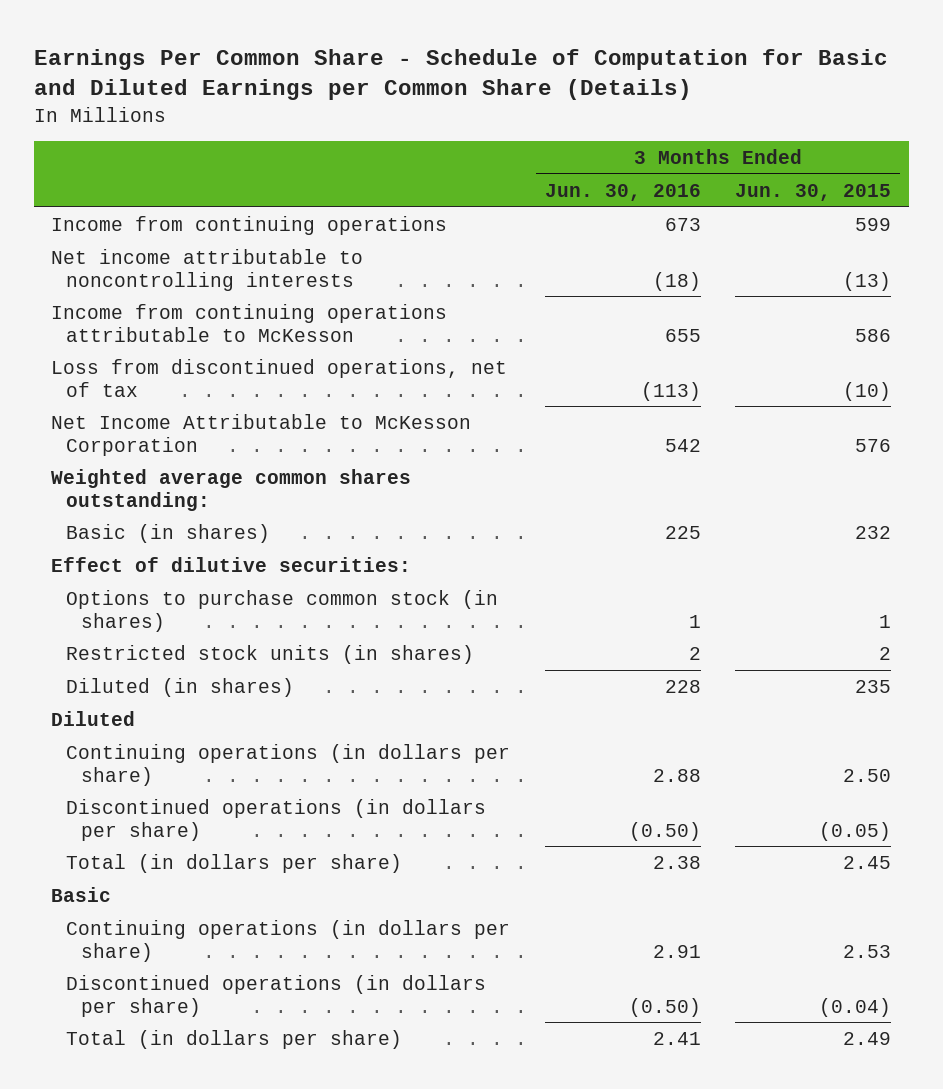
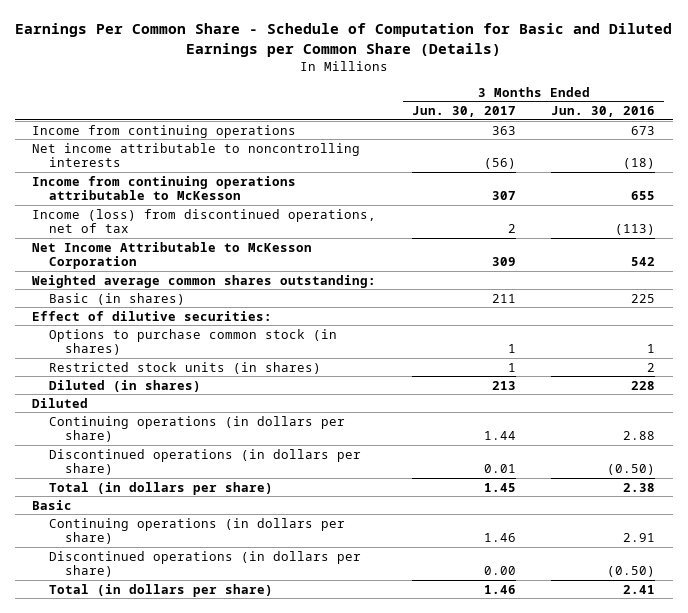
- | 3 Months Ended Jun. 30, 2016 | 3 Months Ended Jun. 30, 2015
+ | 3 Months Ended Jun. 30, 2017 | 3 Months Ended Jun. 30, 2016
- Loss from discontinued operations, net of tax | (113) | (10)
+ Income (loss) from discontinued operations, net of tax | 2 | (113)

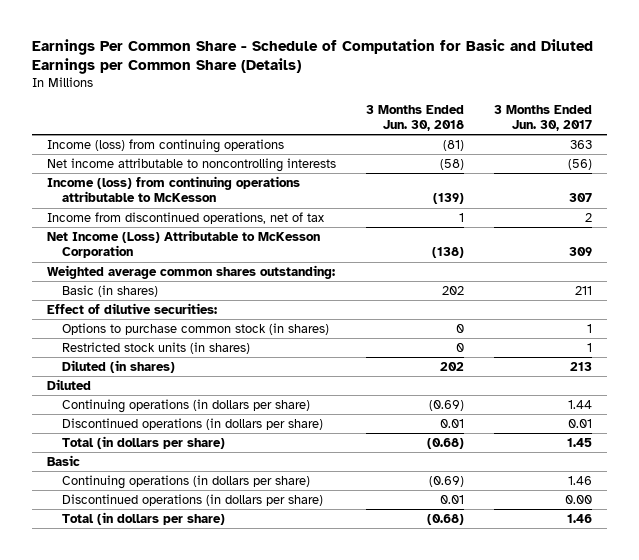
- | 3 Months Ended Jun. 30, 2017 | 3 Months Ended Jun. 30, 2016
+ | 3 Months Ended Jun. 30, 2018 | 3 Months Ended Jun. 30, 2017
- Income from continuing operations | 363 | 673
+ Income (loss) from continuing operations | (81) | 363
- Income from continuing operations attributable to McKesson | 307 | 655
- Income (loss) from discontinued operations, net of tax | 2 | (113)
- Net Income Attributable to McKesson Corporation | 309 | 542
+ Income (loss) from continuing operations attributable to McKesson | (139) | 307
+ Income from discontinued operations, net of tax | 1 | 2
+ Net Income (Loss) Attributable to McKesson Corporation | (138) | 309

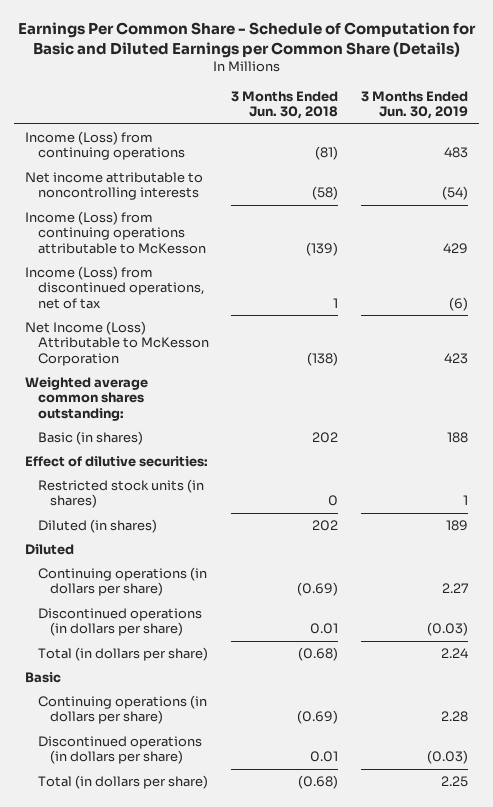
- | 3 Months Ended Jun. 30, 2018 | 3 Months Ended Jun. 30, 2017
+ | 3 Months Ended Jun. 30, 2018 | 3 Months Ended Jun. 30, 2019
- Income (loss) from continuing operations | (81) | 363
+ Income (Loss) from continuing operations | (81) | 483
- Income (loss) from continuing operations attributable to McKesson | (139) | 307
- Income from discontinued operations, net of tax | 1 | 2
+ Income (Loss) from continuing operations attributable to McKesson | (139) | 429
+ Income (Loss) from discontinued operations, net of tax | 1 | (6)
- Options to purchase common stock (in shares) | 0 | 1

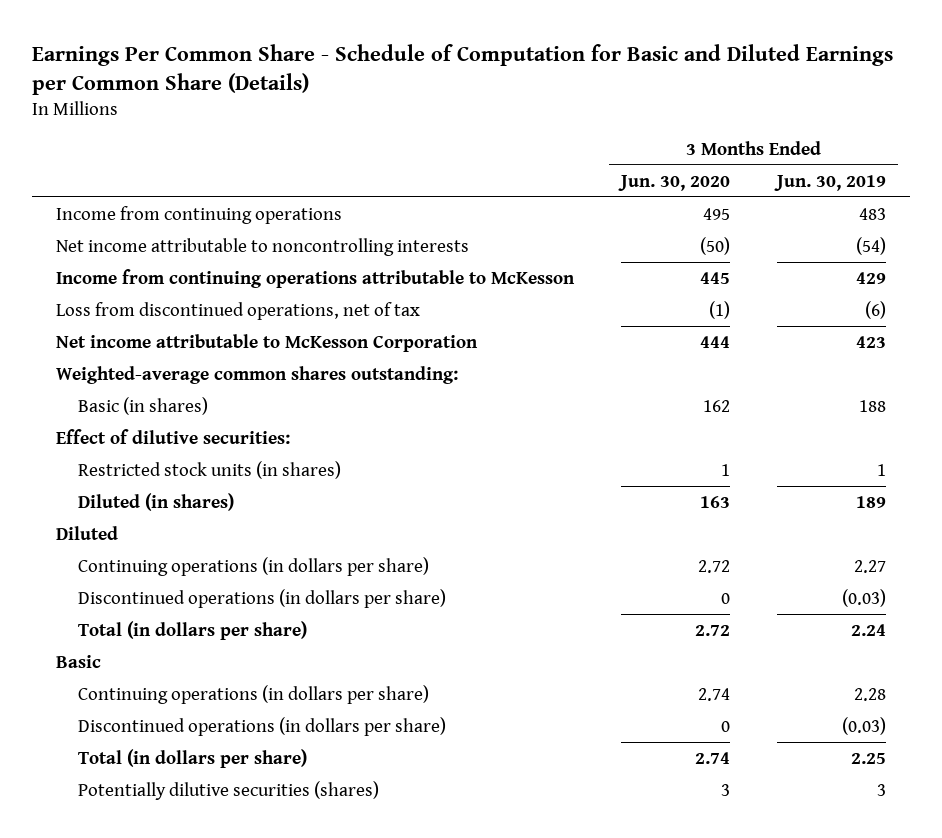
- | 3 Months Ended Jun. 30, 2018 | 3 Months Ended Jun. 30, 2019
+ | 3 Months Ended Jun. 30, 2020 | 3 Months Ended Jun. 30, 2019
- Income (Loss) from continuing operations | (81) | 483
+ Income from continuing operations | 495 | 483
- Income (Loss) from continuing operations attributable to McKesson | (139) | 429
- Income (Loss) from discontinued operations, net of tax | 1 | (6)
- Net Income (Loss) Attributable to McKesson Corporation | (138) | 423
- Weighted average common shares outstanding:
+ Income from continuing operations attributable to McKesson | 445 | 429
+ Loss from discontinued operations, net of tax | (1) | (6)
+ Net income attributable to McKesson Corporation | 444 | 423
+ Weighted-average common shares outstanding:
+ Potentially dilutive securities (shares) | 3 | 3

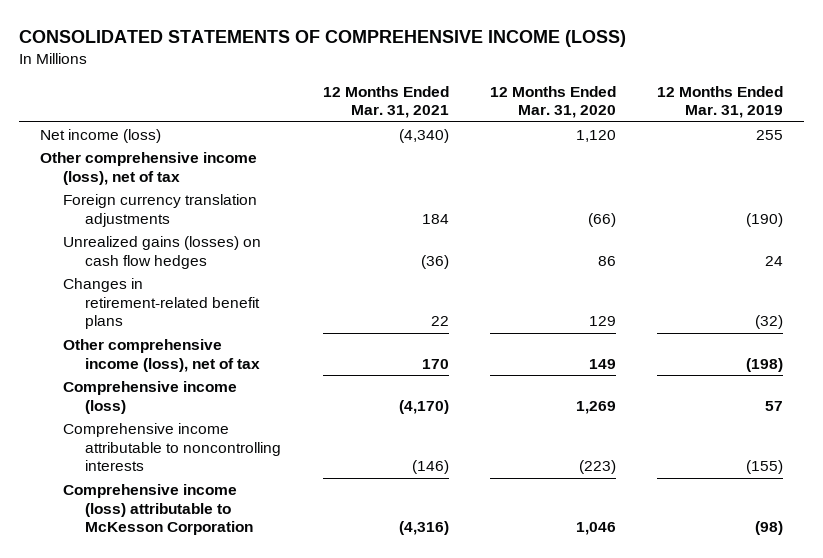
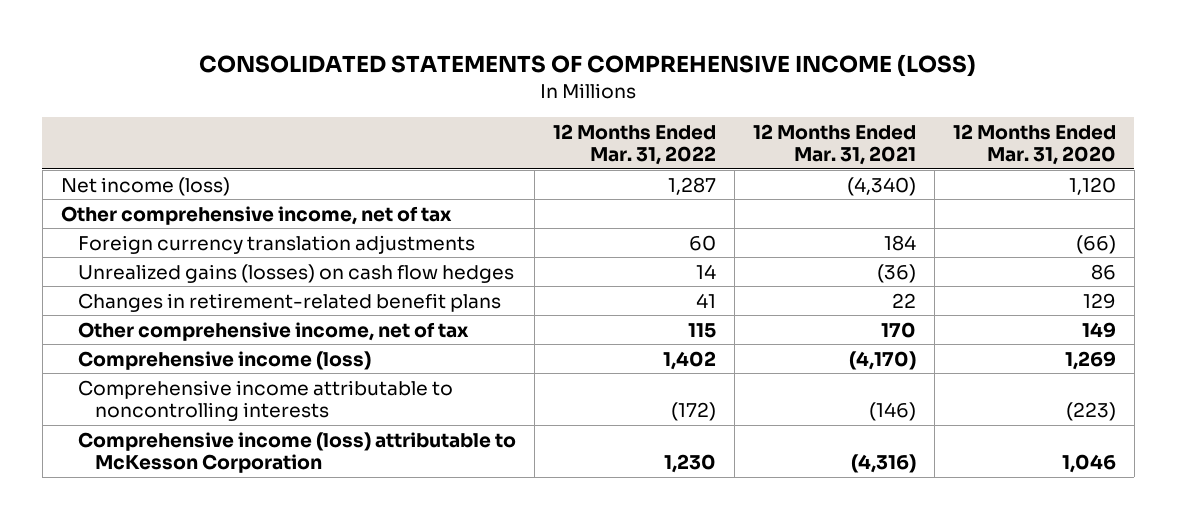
- | 12 Months Ended Mar. 31, 2021 | 12 Months Ended Mar. 31, 2020 | 12 Months Ended Mar. 31, 2019
+ | 12 Months Ended Mar. 31, 2022 | 12 Months Ended Mar. 31, 2021 | 12 Months Ended Mar. 31, 2020
- Other comprehensive income (loss), net of tax
+ Other comprehensive income, net of tax
- Other comprehensive income (loss), net of tax | 170 | 149 | (198)
+ Other comprehensive income, net of tax | 115 | 170 | 149

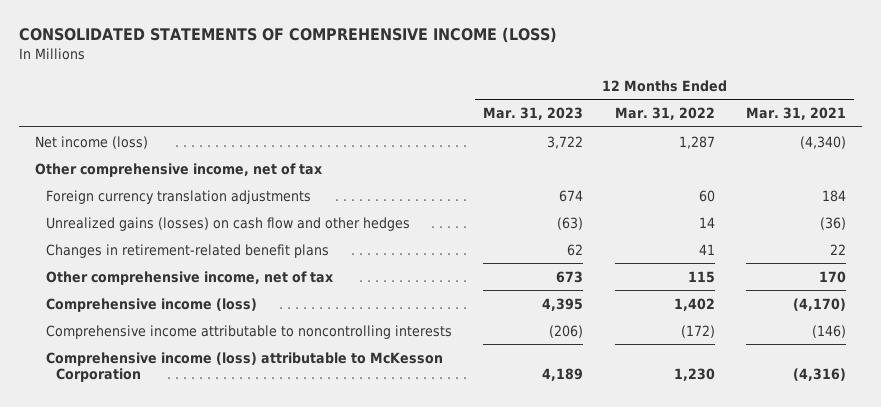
- | 12 Months Ended Mar. 31, 2022 | 12 Months Ended Mar. 31, 2021 | 12 Months Ended Mar. 31, 2020
+ | 12 Months Ended Mar. 31, 2023 | 12 Months Ended Mar. 31, 2022 | 12 Months Ended Mar. 31, 2021
- Unrealized gains (losses) on cash flow hedges | 14 | (36) | 86
+ Unrealized gains (losses) on cash flow and other hedges | (63) | 14 | (36)

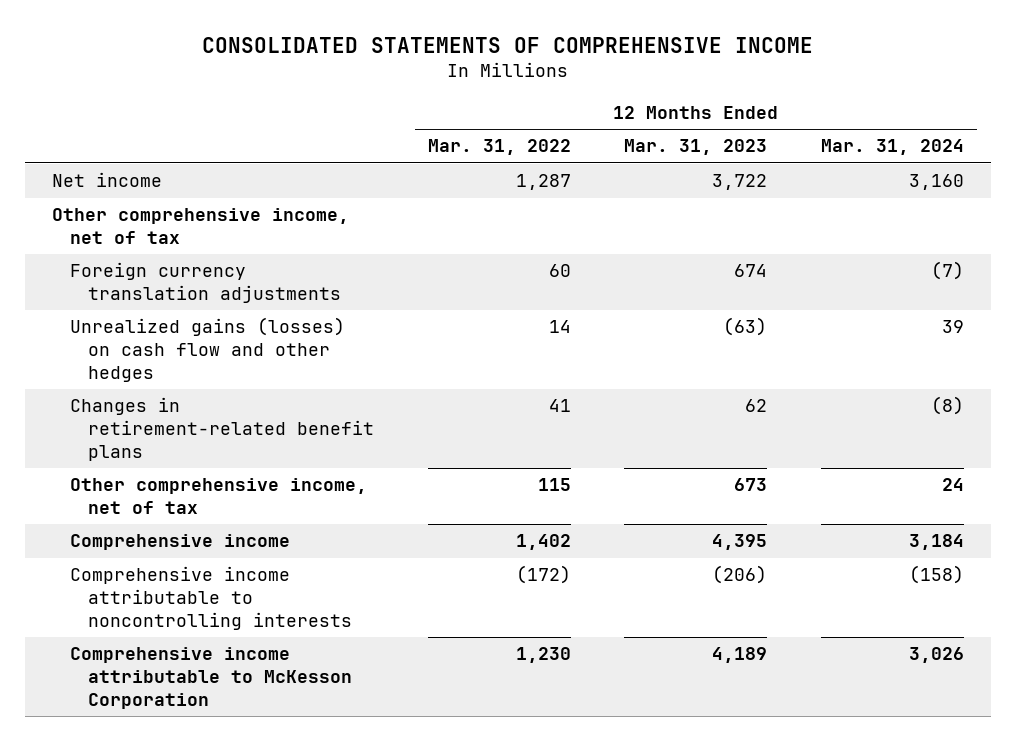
- CONSOLIDATED STATEMENTS OF COMPREHENSIVE INCOME (LOSS)
+ CONSOLIDATED STATEMENTS OF COMPREHENSIVE INCOME
- | 12 Months Ended Mar. 31, 2023 | 12 Months Ended Mar. 31, 2022 | 12 Months Ended Mar. 31, 2021
+ | 12 Months Ended Mar. 31, 2022 | 12 Months Ended Mar. 31, 2023 | 12 Months Ended Mar. 31, 2024
- Net income (loss) | 3,722 | 1,287 | (4,340)
+ Net income | 1,287 | 3,722 | 3,160
- Comprehensive income (loss) | 4,395 | 1,402 | (4,170)
+ Comprehensive income | 1,402 | 4,395 | 3,184
- Comprehensive income (loss) attributable to McKesson Corporation | 4,189 | 1,230 | (4,316)
+ Comprehensive income attributable to McKesson Corporation | 1,230 | 4,189 | 3,026

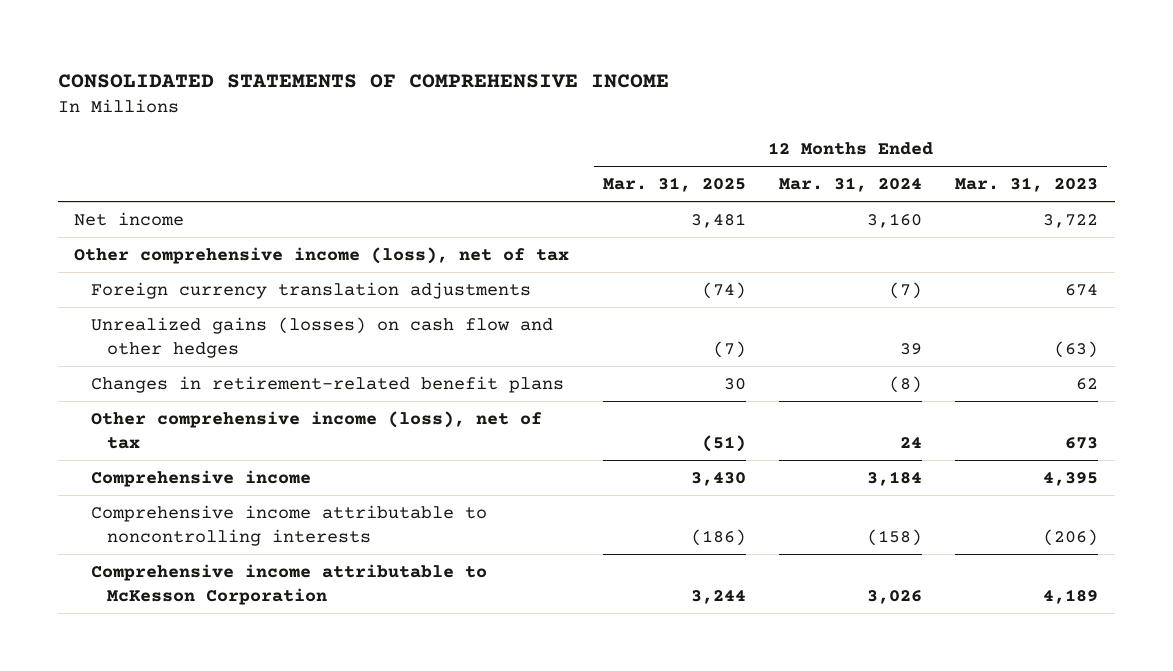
- | 12 Months Ended Mar. 31, 2022 | 12 Months Ended Mar. 31, 2023 | 12 Months Ended Mar. 31, 2024
+ | 12 Months Ended Mar. 31, 2025 | 12 Months Ended Mar. 31, 2024 | 12 Months Ended Mar. 31, 2023
- Other comprehensive income, net of tax
+ Other comprehensive income (loss), net of tax
- Other comprehensive income, net of tax | 115 | 673 | 24
+ Other comprehensive income (loss), net of tax | (51) | 24 | 673

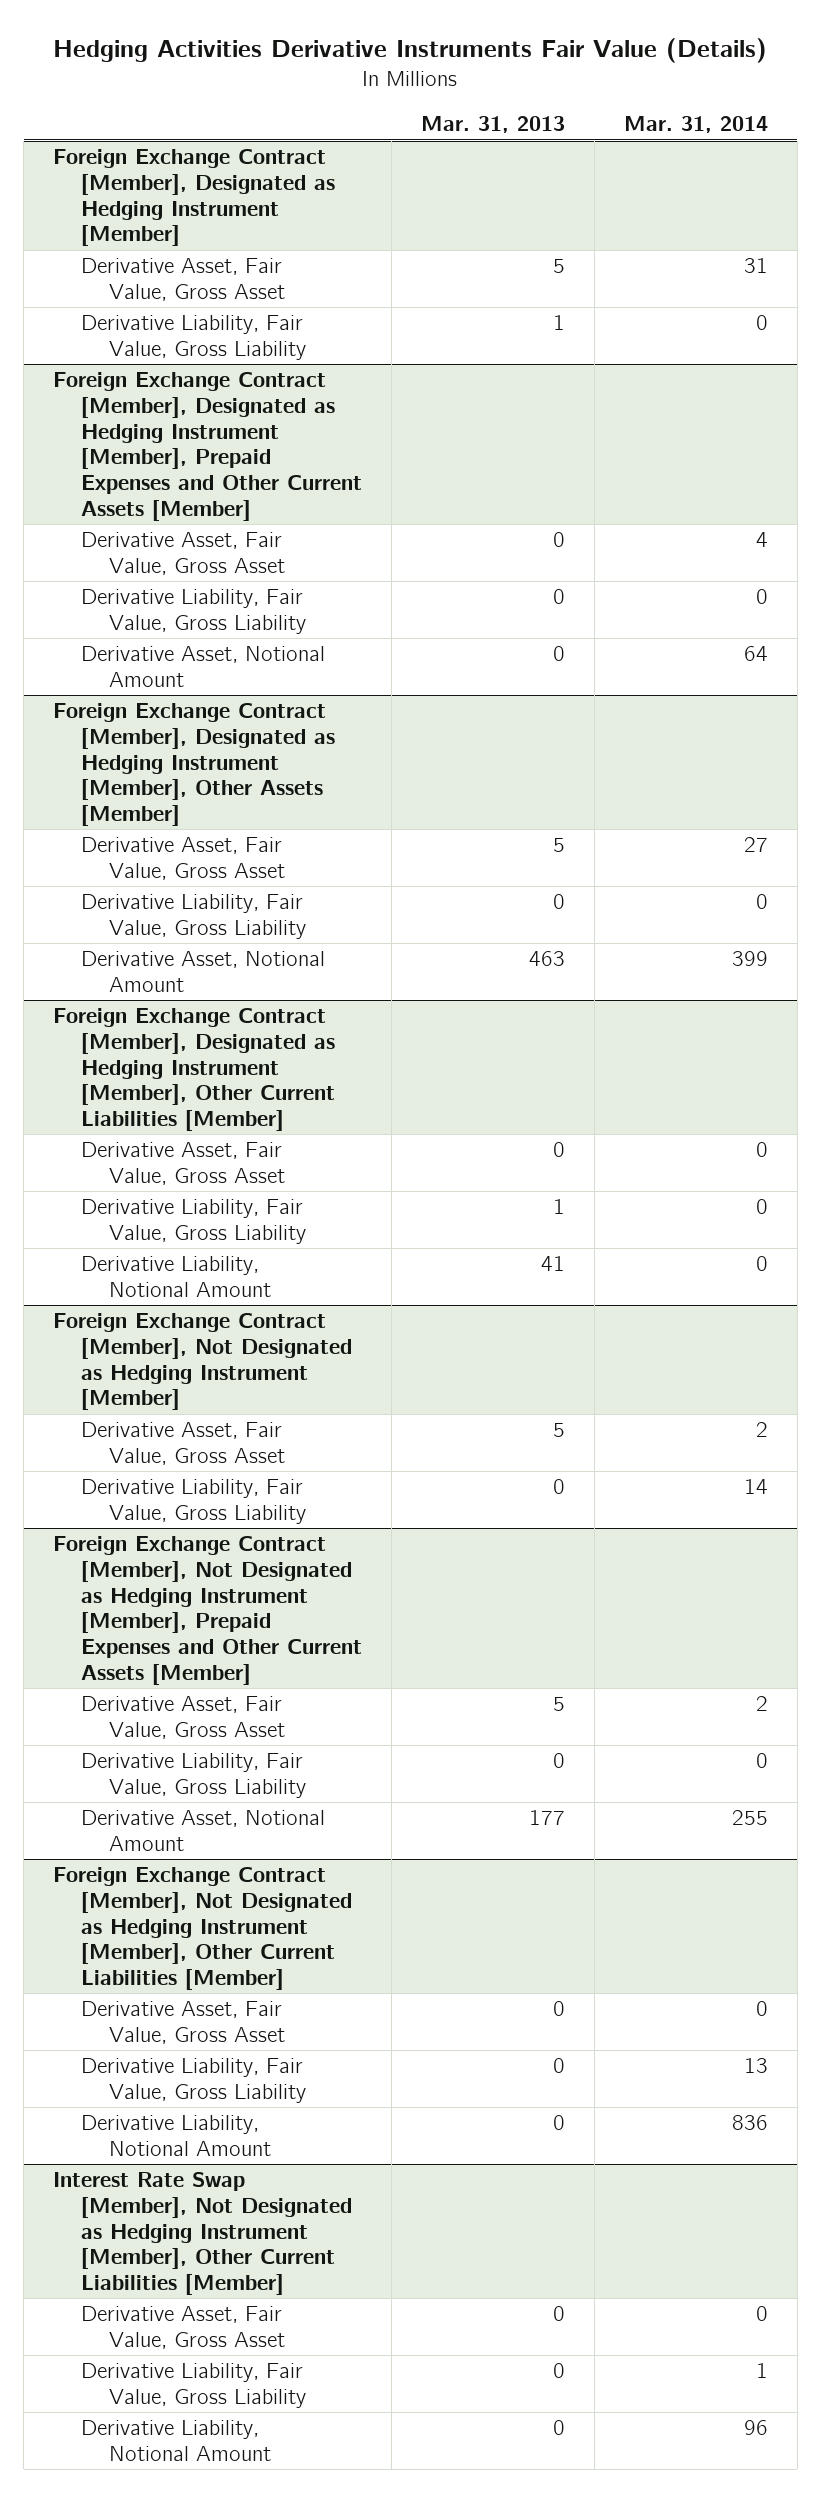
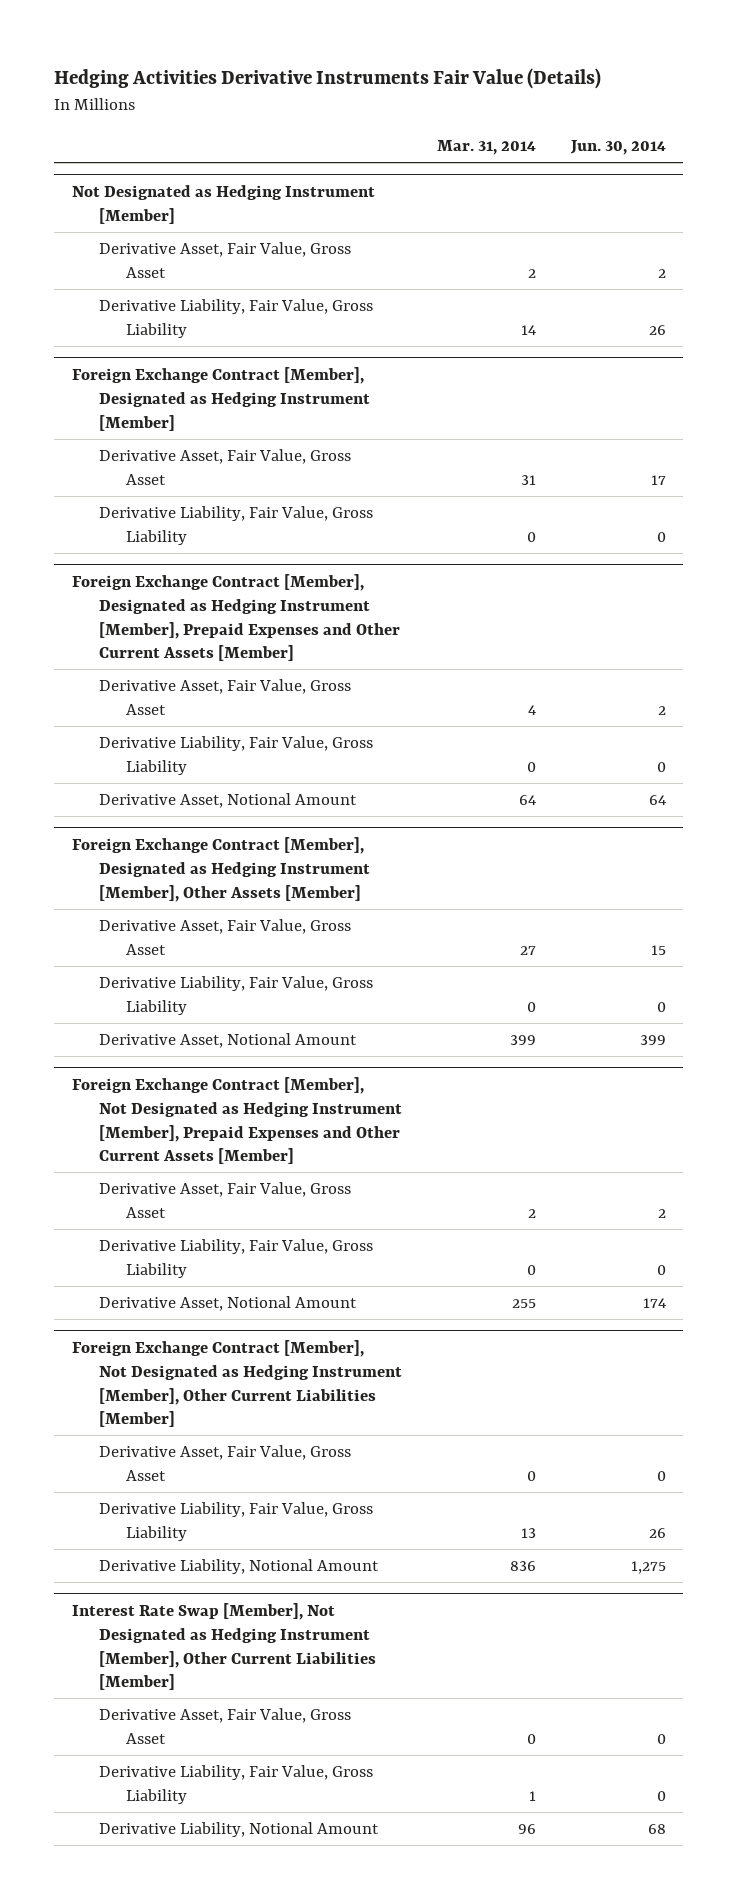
- | Mar. 31, 2013 | Mar. 31, 2014
+ | Mar. 31, 2014 | Jun. 30, 2014
+ Not Designated as Hedging Instrument [Member]
+ Derivative Asset, Fair Value, Gross Asset | 2 | 2
+ Derivative Liability, Fair Value, Gross Liability | 14 | 26
- Foreign Exchange Contract [Member], Designated as Hedging Instrument [Member], Other Current Liabilities [Member]
- Derivative Asset, Fair Value, Gross Asset | 0 | 0
- Derivative Liability, Fair Value, Gross Liability | 1 | 0
- Derivative Liability, Notional Amount | 41 | 0
- Foreign Exchange Contract [Member], Not Designated as Hedging Instrument [Member]
- Derivative Asset, Fair Value, Gross Asset | 5 | 2
- Derivative Liability, Fair Value, Gross Liability | 0 | 14

